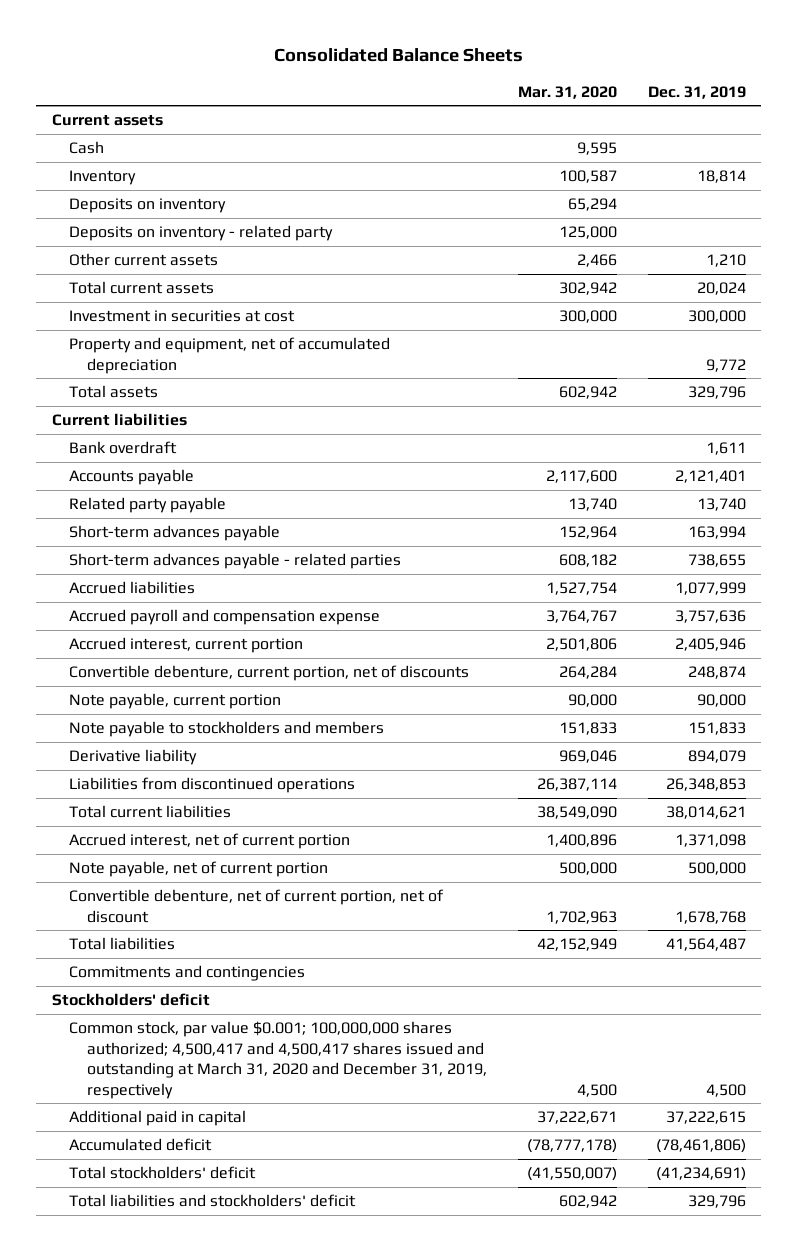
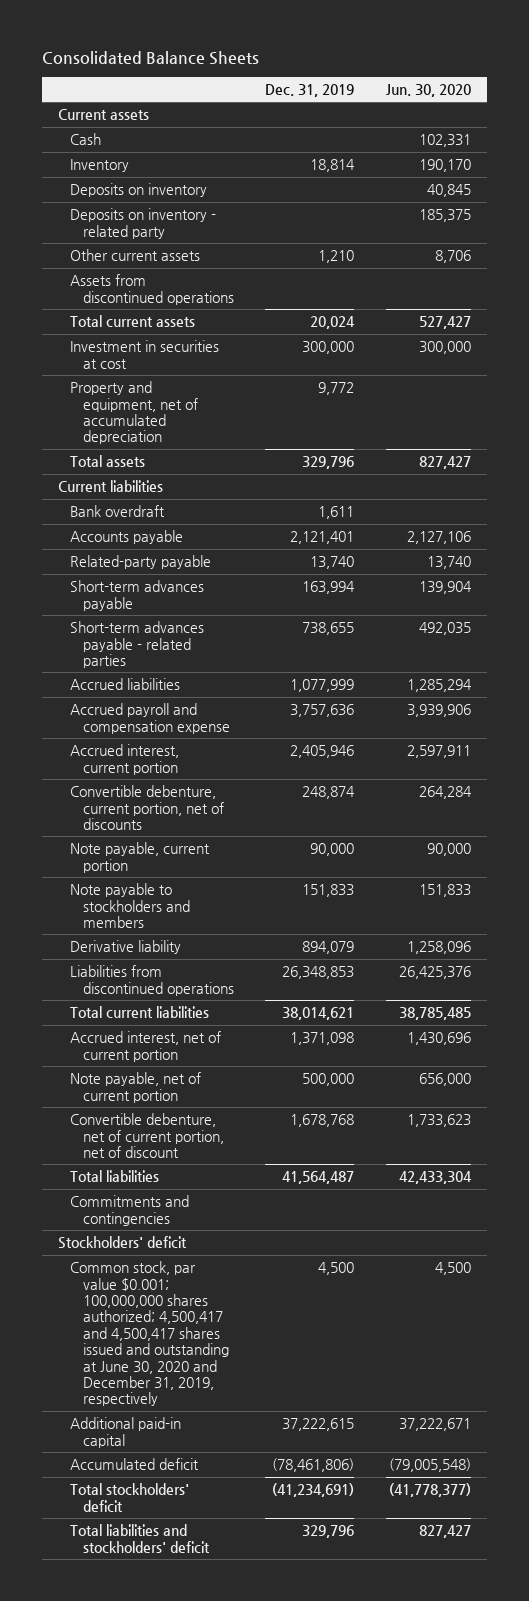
- | Mar. 31, 2020 | Dec. 31, 2019
+ | Dec. 31, 2019 | Jun. 30, 2020
+ Assets from discontinued operations
- Related party payable | 13,740 | 13,740
+ Related-party payable | 13,740 | 13,740
- Common stock, par value $0.001; 100,000,000 shares authorized; 4,500,417 and 4,500,417 shares issued and outstanding at March 31, 2020 and December 31, 2019, respectively | 4,500 | 4,500
- Additional paid in capital | 37,222,671 | 37,222,615
+ Common stock, par value $0.001; 100,000,000 shares authorized; 4,500,417 and 4,500,417 shares issued and outstanding at June 30, 2020 and December 31, 2019, respectively | 4,500 | 4,500
+ Additional paid-in capital | 37,222,615 | 37,222,671

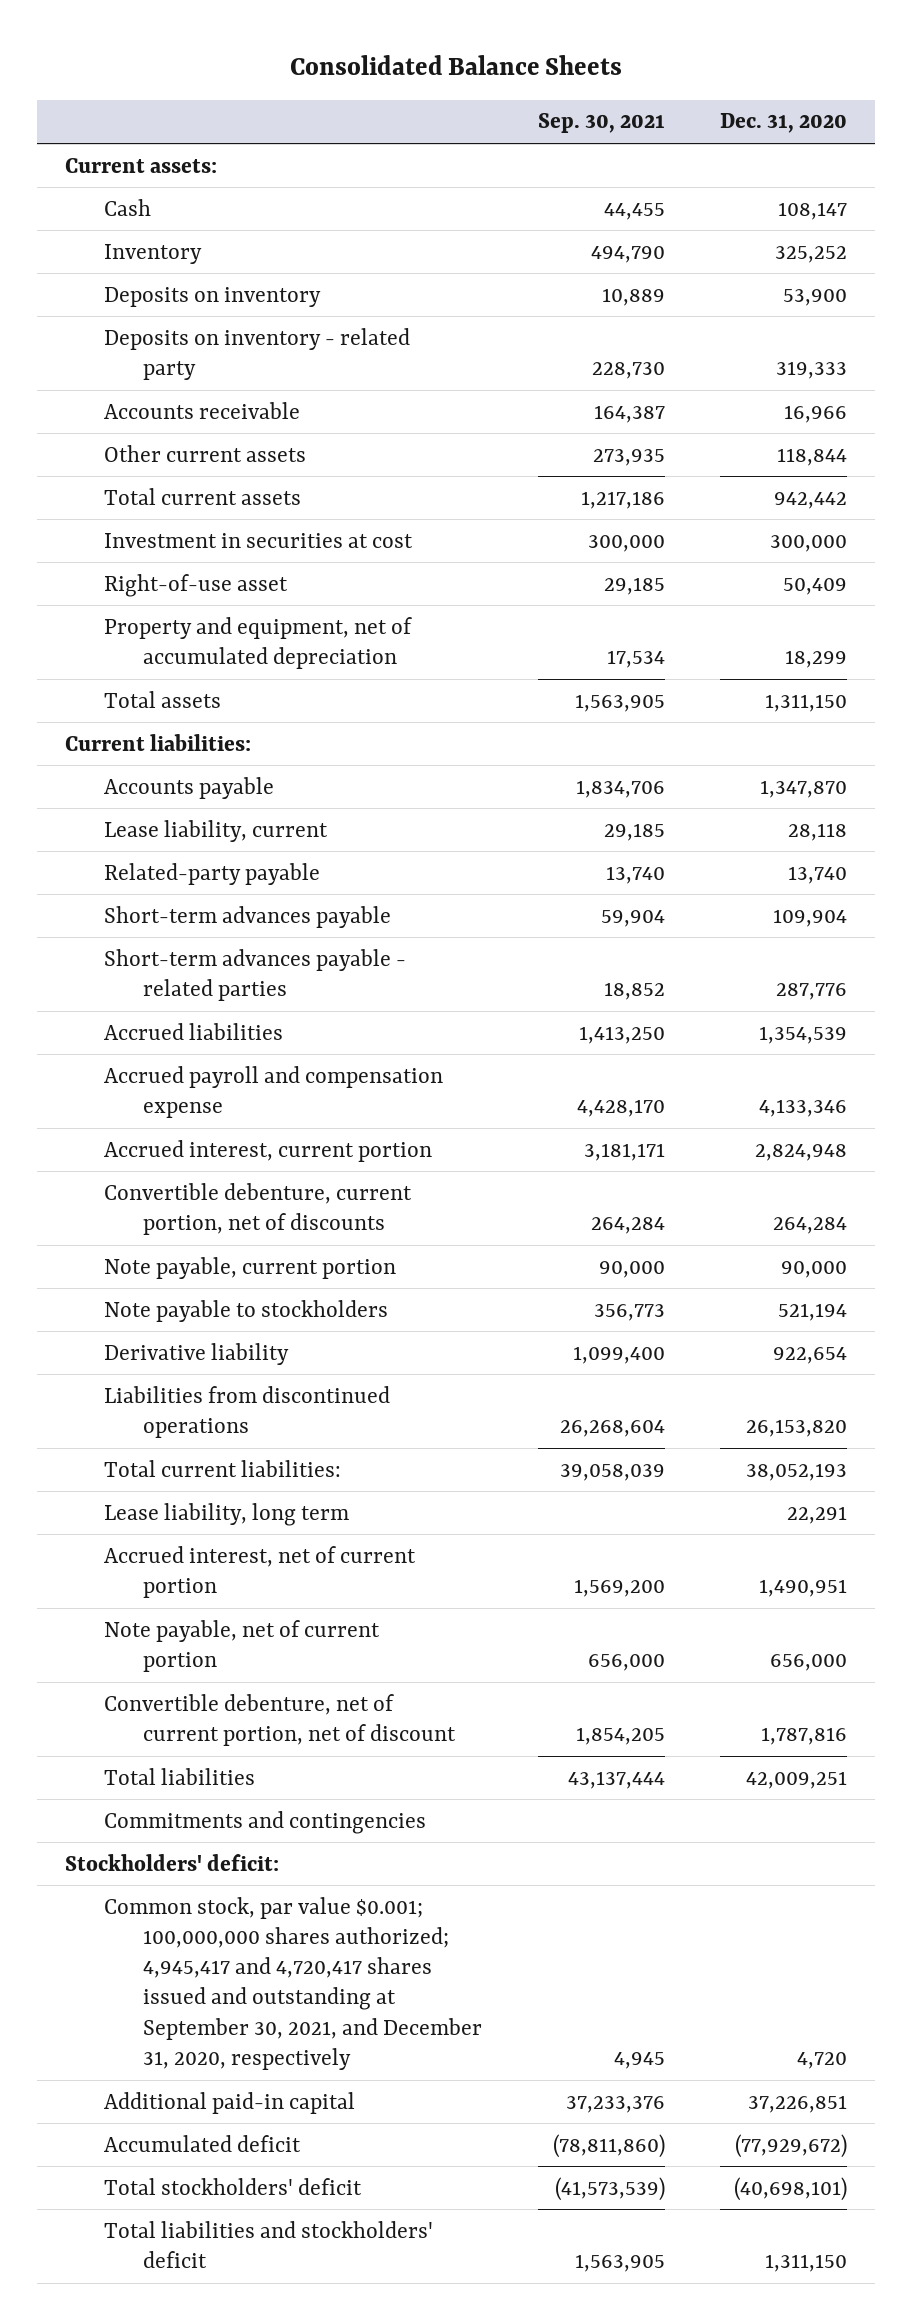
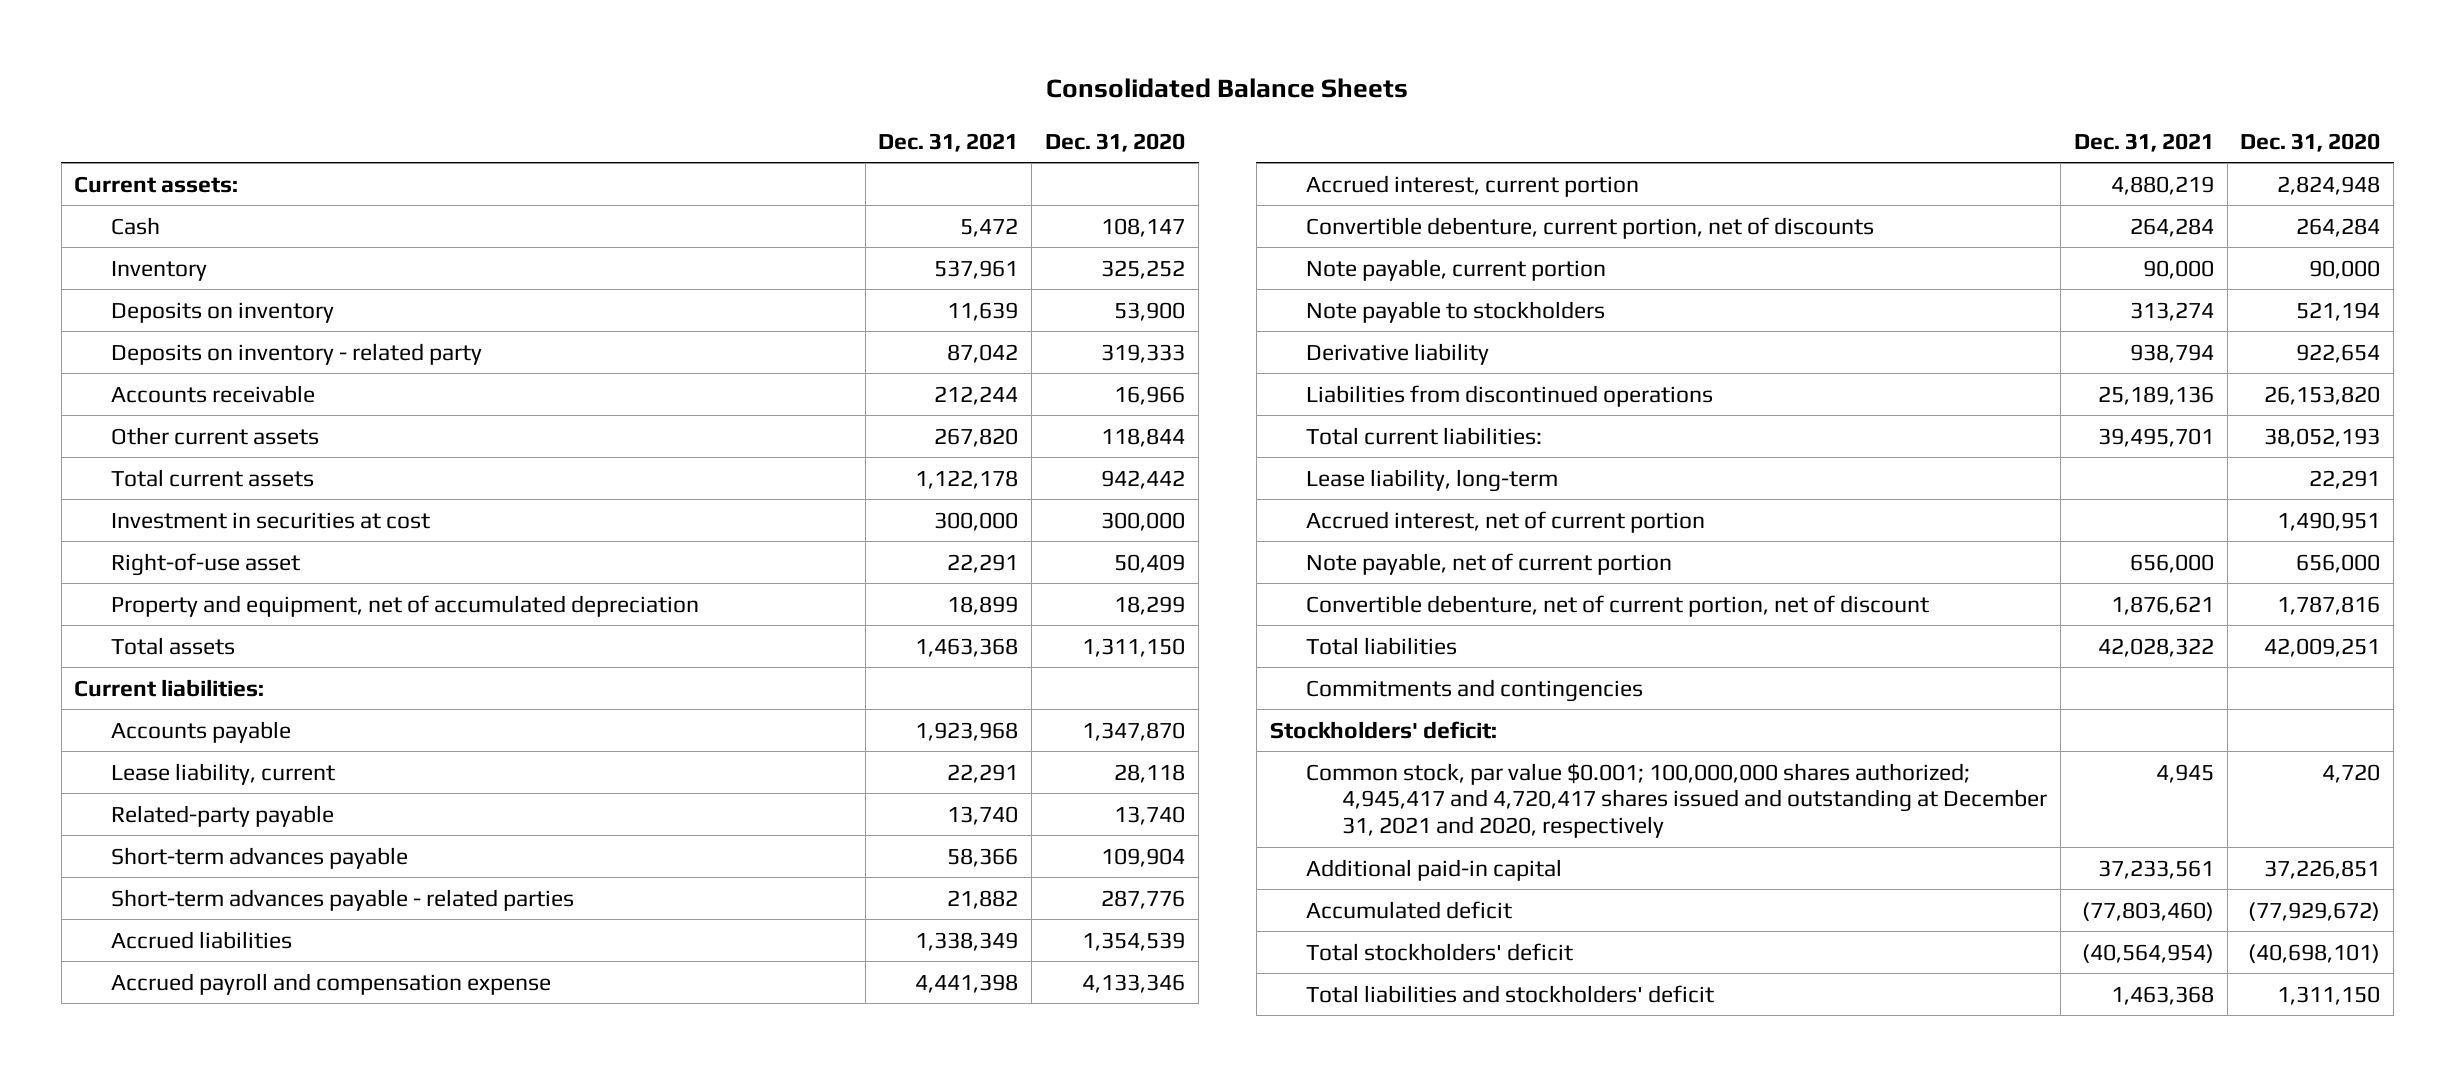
- | Sep. 30, 2021 | Dec. 31, 2020
+ | Dec. 31, 2021 | Dec. 31, 2020
- Lease liability, long term | | 22,291
+ Lease liability, long-term | | 22,291
- Common stock, par value $0.001; 100,000,000 shares authorized; 4,945,417 and 4,720,417 shares issued and outstanding at September 30, 2021, and December 31, 2020, respectively | 4,945 | 4,720
+ Common stock, par value $0.001; 100,000,000 shares authorized; 4,945,417 and 4,720,417 shares issued and outstanding at December 31, 2021 and 2020, respectively | 4,945 | 4,720

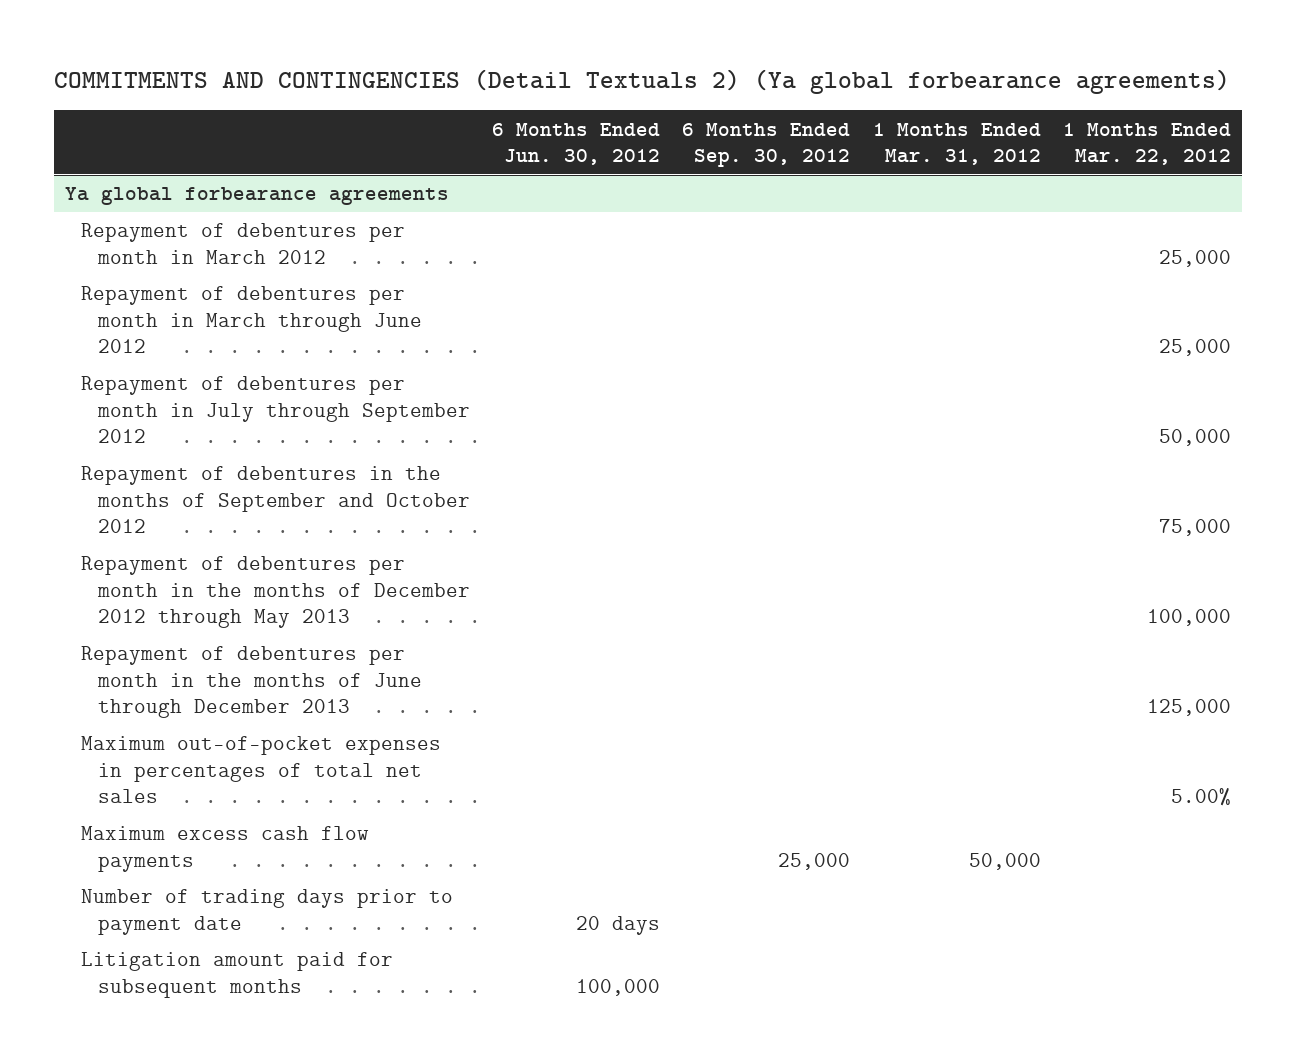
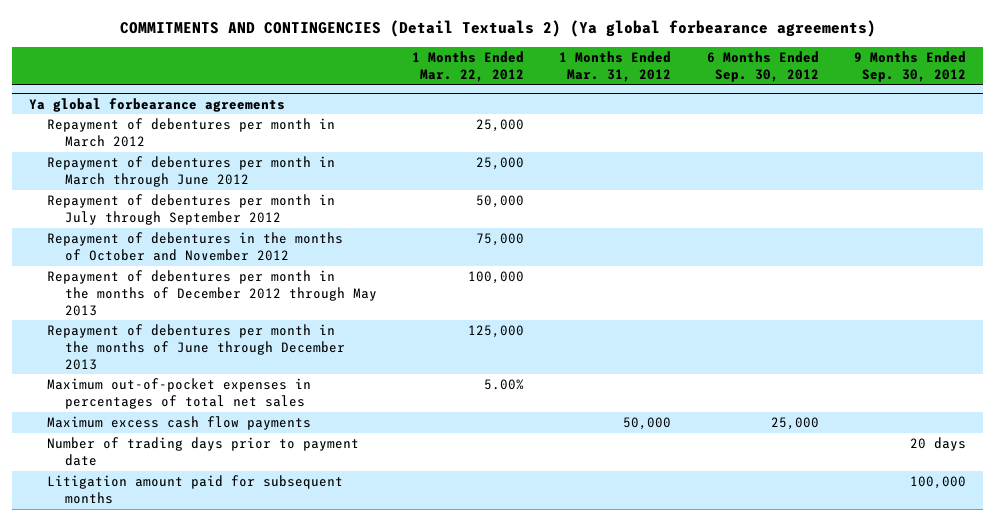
- | 6 Months Ended Jun. 30, 2012 | 6 Months Ended Sep. 30, 2012 | 1 Months Ended Mar. 31, 2012 | 1 Months Ended Mar. 22, 2012
+ | 1 Months Ended Mar. 22, 2012 | 1 Months Ended Mar. 31, 2012 | 6 Months Ended Sep. 30, 2012 | 9 Months Ended Sep. 30, 2012
@ Ya global forbearance agreements
- Repayment of debentures in the months of September and October 2012 | | | | 75,000
+ Repayment of debentures in the months of October and November 2012 | 75,000 | | |

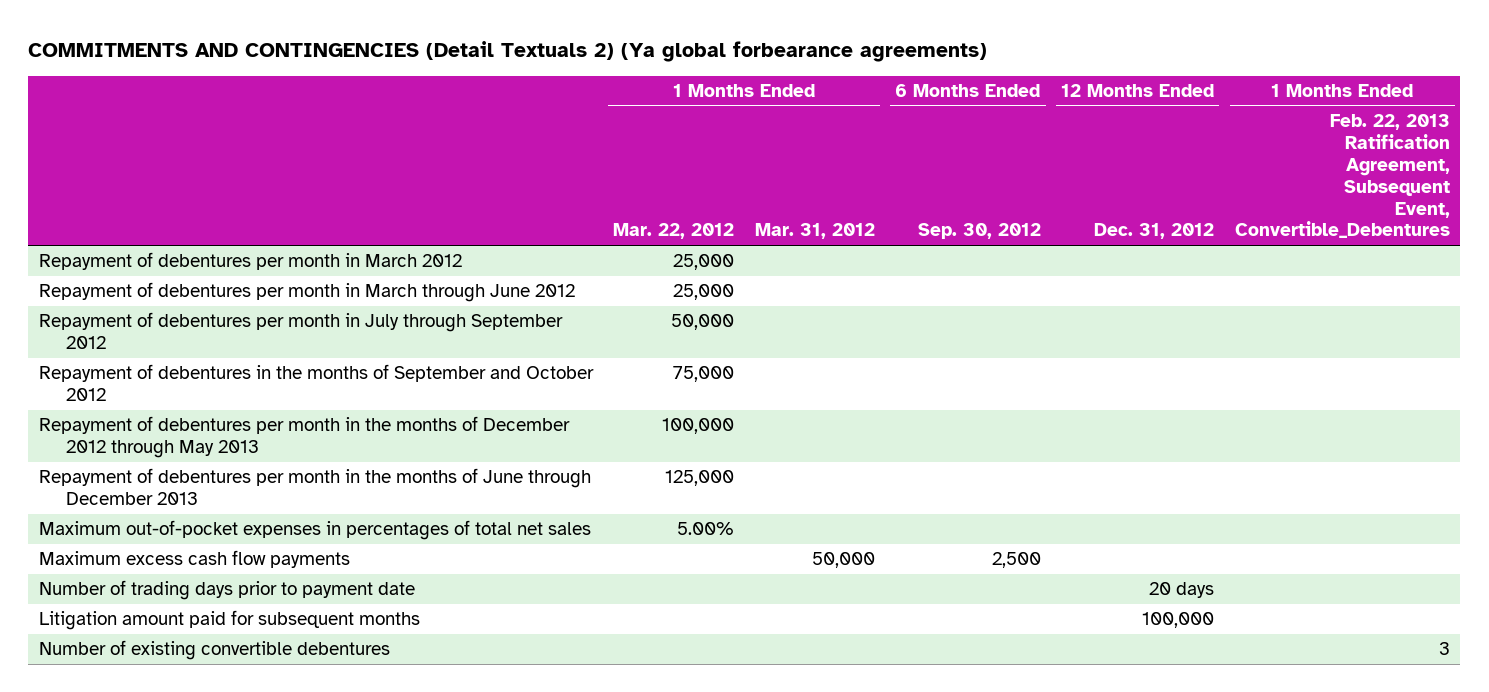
- | 1 Months Ended Mar. 22, 2012 | 1 Months Ended Mar. 31, 2012 | 6 Months Ended Sep. 30, 2012 | 9 Months Ended Sep. 30, 2012
+ | 1 Months Ended Mar. 22, 2012 | 1 Months Ended Mar. 31, 2012 | 6 Months Ended Sep. 30, 2012 | 12 Months Ended Dec. 31, 2012 | 1 Months Ended Feb. 22, 2013 Ratification Agreement, Subsequent Event, Convertible_Debentures
- Ya global forbearance agreements
- Repayment of debentures in the months of October and November 2012 | 75,000 | | |
+ Repayment of debentures in the months of September and October 2012 | 75,000 | | | |
- Maximum excess cash flow payments | | 50,000 | 25,000 |
+ Maximum excess cash flow payments | | 50,000 | 2,500 | |
+ Number of existing convertible debentures | | | | | 3

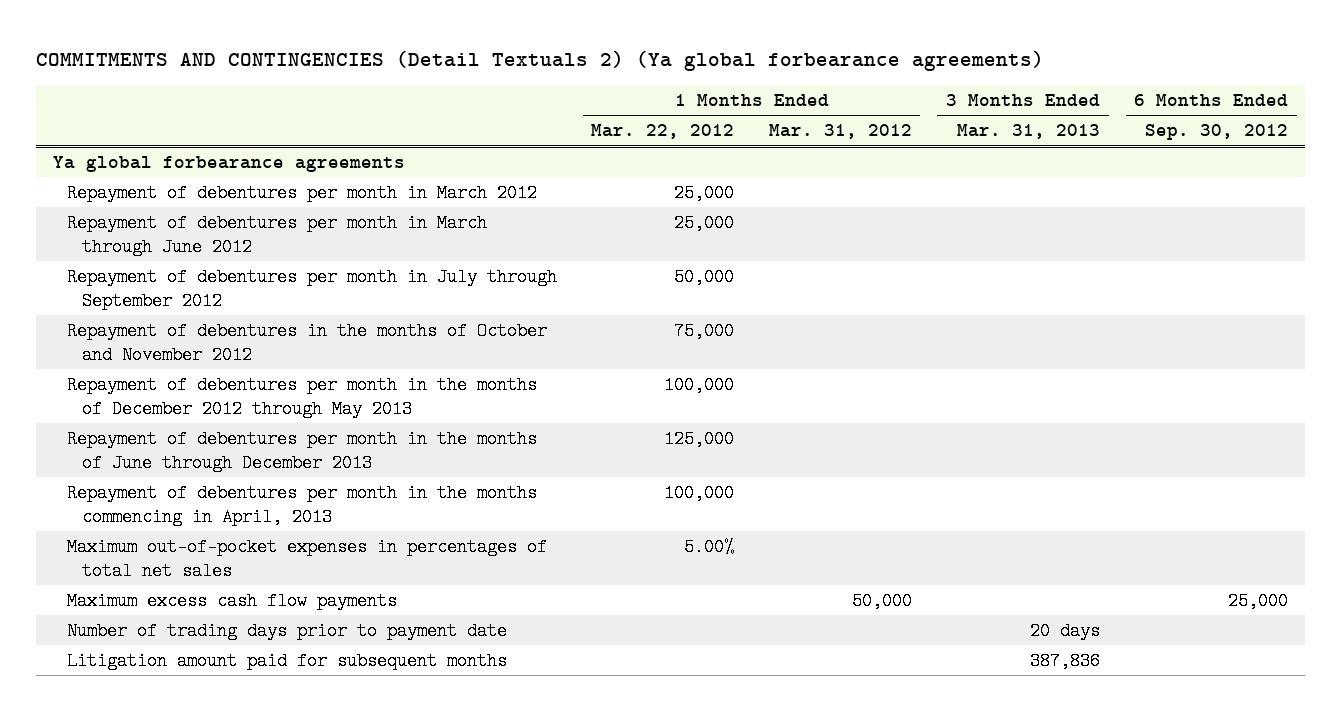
- | 1 Months Ended Mar. 22, 2012 | 1 Months Ended Mar. 31, 2012 | 6 Months Ended Sep. 30, 2012 | 12 Months Ended Dec. 31, 2012 | 1 Months Ended Feb. 22, 2013 Ratification Agreement, Subsequent Event, Convertible_Debentures
+ | 1 Months Ended Mar. 22, 2012 | 1 Months Ended Mar. 31, 2012 | 3 Months Ended Mar. 31, 2013 | 6 Months Ended Sep. 30, 2012
+ Ya global forbearance agreements
- Repayment of debentures in the months of September and October 2012 | 75,000 | | | |
+ Repayment of debentures in the months of October and November 2012 | 75,000 | | |
+ Repayment of debentures per month in the months commencing in April, 2013 | 100,000 | | |
- Maximum excess cash flow payments | | 50,000 | 2,500 | |
+ Maximum excess cash flow payments | | 50,000 | | 25,000
- Number of existing convertible debentures | | | | | 3

